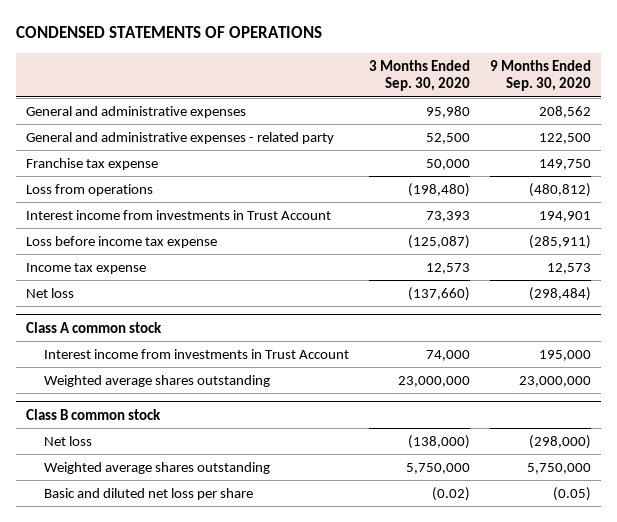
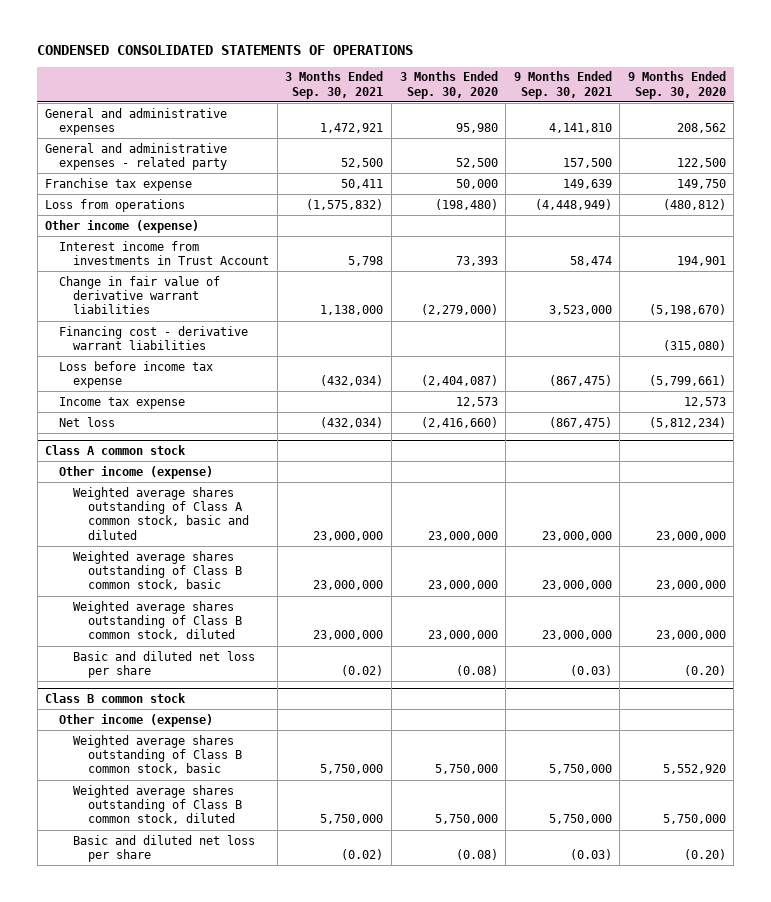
- CONDENSED STATEMENTS OF OPERATIONS
+ CONDENSED CONSOLIDATED STATEMENTS OF OPERATIONS
- | 3 Months Ended Sep. 30, 2020 | 9 Months Ended Sep. 30, 2020
+ | 3 Months Ended Sep. 30, 2021 | 3 Months Ended Sep. 30, 2020 | 9 Months Ended Sep. 30, 2021 | 9 Months Ended Sep. 30, 2020
+ Other income (expense)
- Loss before income tax expense | (125,087) | (285,911)
+ Change in fair value of derivative warrant liabilities | 1,138,000 | (2,279,000) | 3,523,000 | (5,198,670)
+ Financing cost - derivative warrant liabilities | | | | (315,080)
+ Loss before income tax expense | (432,034) | (2,404,087) | (867,475) | (5,799,661)
- Net loss | (137,660) | (298,484)
+ Net loss | (432,034) | (2,416,660) | (867,475) | (5,812,234)
@ Class A common stock
- Interest income from investments in Trust Account | 74,000 | 195,000
- Weighted average shares outstanding | 23,000,000 | 23,000,000
+ Other income (expense)
+ Weighted average shares outstanding of Class A common stock, basic and diluted | 23,000,000 | 23,000,000 | 23,000,000 | 23,000,000
+ Weighted average shares outstanding of Class B common stock, basic | 23,000,000 | 23,000,000 | 23,000,000 | 23,000,000
+ Weighted average shares outstanding of Class B common stock, diluted | 23,000,000 | 23,000,000 | 23,000,000 | 23,000,000
+ Basic and diluted net loss per share | (0.02) | (0.08) | (0.03) | (0.20)
@ Class B common stock
- Net loss | (138,000) | (298,000)
- Weighted average shares outstanding | 5,750,000 | 5,750,000
- Basic and diluted net loss per share | (0.02) | (0.05)
+ Other income (expense)
+ Weighted average shares outstanding of Class B common stock, basic | 5,750,000 | 5,750,000 | 5,750,000 | 5,552,920
+ Weighted average shares outstanding of Class B common stock, diluted | 5,750,000 | 5,750,000 | 5,750,000 | 5,750,000
+ Basic and diluted net loss per share | (0.02) | (0.08) | (0.03) | (0.20)

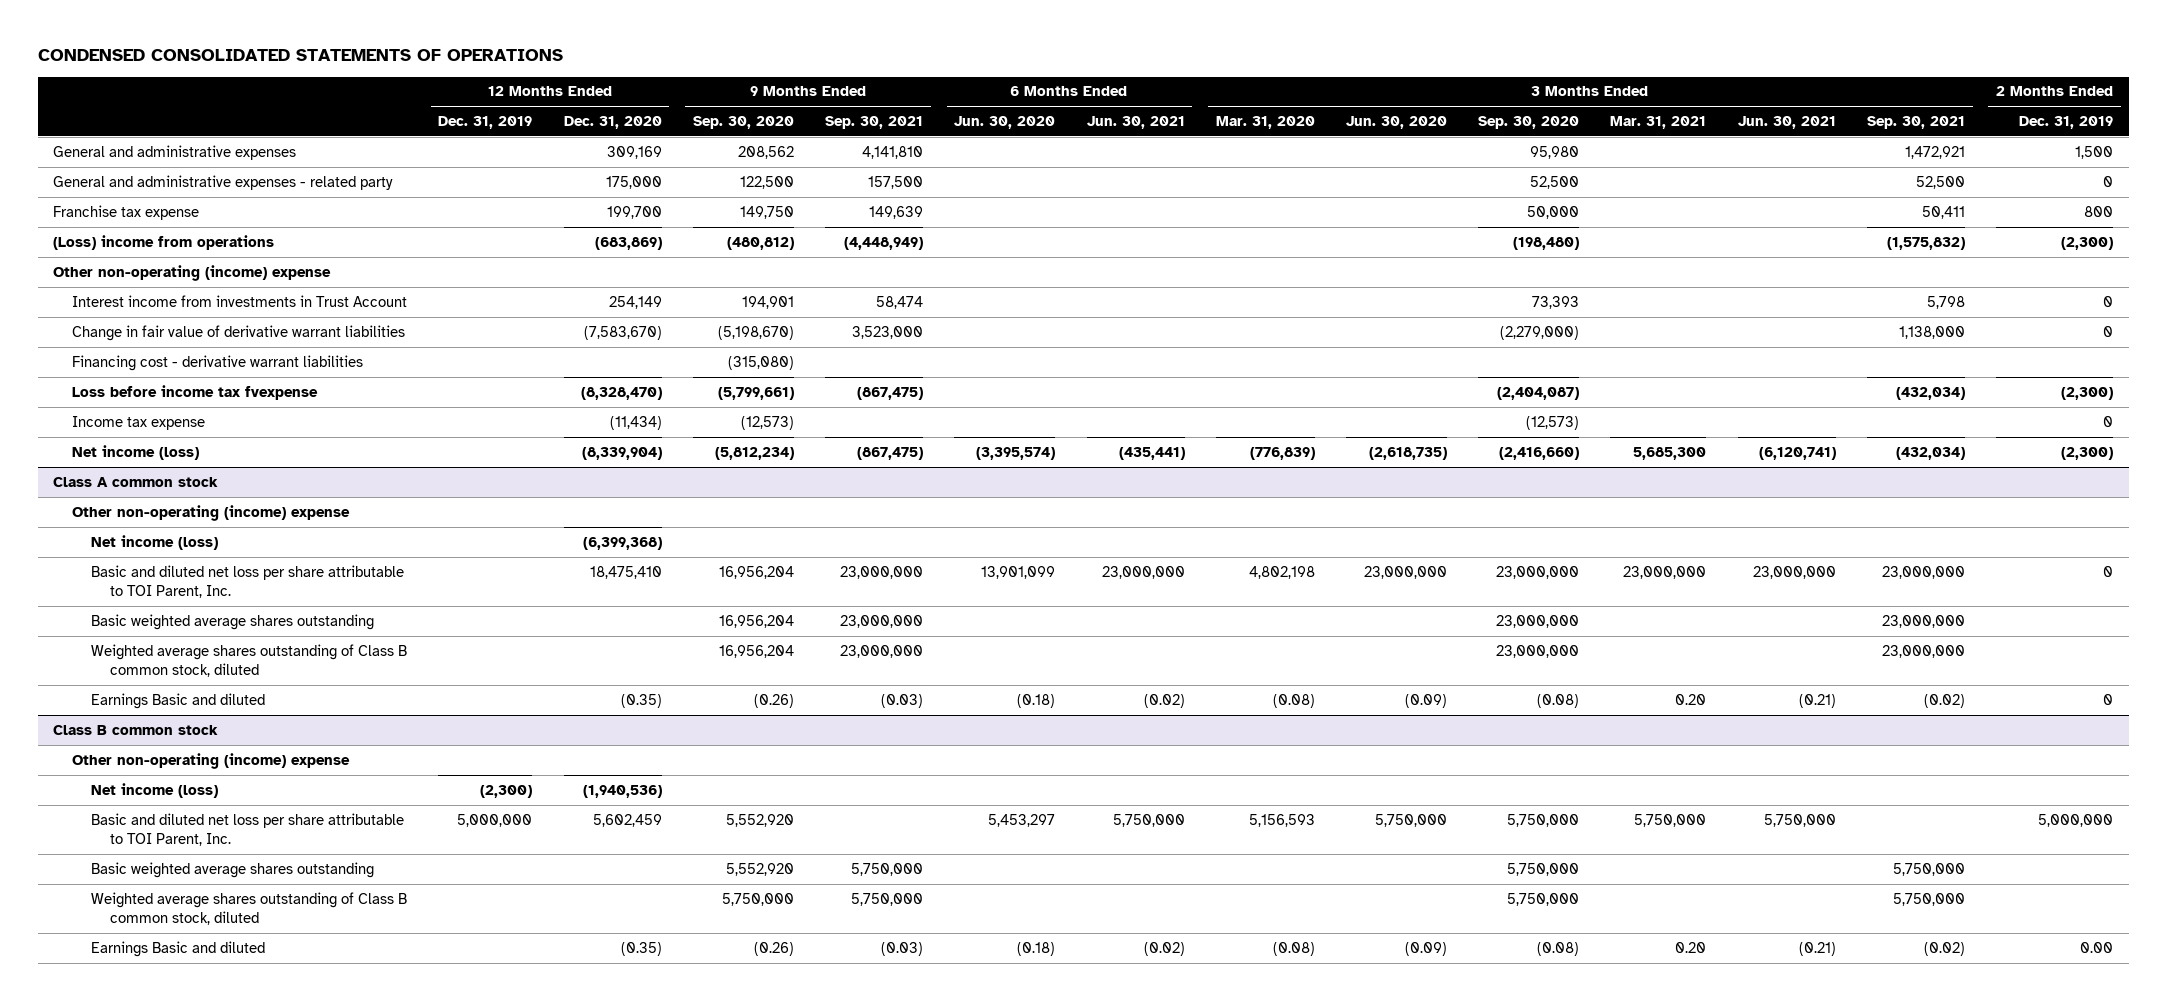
- | 3 Months Ended Sep. 30, 2021 | 3 Months Ended Sep. 30, 2020 | 9 Months Ended Sep. 30, 2021 | 9 Months Ended Sep. 30, 2020
+ | 12 Months Ended Dec. 31, 2019 | 12 Months Ended Dec. 31, 2020 | 9 Months Ended Sep. 30, 2020 | 9 Months Ended Sep. 30, 2021 | 6 Months Ended Jun. 30, 2020 | 6 Months Ended Jun. 30, 2021 | 3 Months Ended Mar. 31, 2020 | 3 Months Ended Jun. 30, 2020 | 3 Months Ended Sep. 30, 2020 | 3 Months Ended Mar. 31, 2021 | 3 Months Ended Jun. 30, 2021 | 3 Months Ended Sep. 30, 2021 | 2 Months Ended Dec. 31, 2019
- Loss from operations | (1,575,832) | (198,480) | (4,448,949) | (480,812)
- Other income (expense)
+ (Loss) income from operations | | (683,869) | (480,812) | (4,448,949) | | | | | (198,480) | | | (1,575,832) | (2,300)
+ Other non-operating (income) expense
- Loss before income tax expense | (432,034) | (2,404,087) | (867,475) | (5,799,661)
- Income tax expense | | 12,573 | | 12,573
- Net loss | (432,034) | (2,416,660) | (867,475) | (5,812,234)
+ Loss before income tax fvexpense | | (8,328,470) | (5,799,661) | (867,475) | | | | | (2,404,087) | | | (432,034) | (2,300)
+ Income tax expense | | (11,434) | (12,573) | | | | | | (12,573) | | | | 0
+ Net income (loss) | | (8,339,904) | (5,812,234) | (867,475) | (3,395,574) | (435,441) | (776,839) | (2,618,735) | (2,416,660) | 5,685,300 | (6,120,741) | (432,034) | (2,300)
@ Class A common stock
- Other income (expense)
- Weighted average shares outstanding of Class A common stock, basic and diluted | 23,000,000 | 23,000,000 | 23,000,000 | 23,000,000
- Weighted average shares outstanding of Class B common stock, basic | 23,000,000 | 23,000,000 | 23,000,000 | 23,000,000
- Weighted average shares outstanding of Class B common stock, diluted | 23,000,000 | 23,000,000 | 23,000,000 | 23,000,000
- Basic and diluted net loss per share | (0.02) | (0.08) | (0.03) | (0.20)
+ Other non-operating (income) expense
+ Net income (loss) | | (6,399,368) | | | | | | | | | | |
+ Basic and diluted net loss per share attributable to TOI Parent, Inc. | | 18,475,410 | 16,956,204 | 23,000,000 | 13,901,099 | 23,000,000 | 4,802,198 | 23,000,000 | 23,000,000 | 23,000,000 | 23,000,000 | 23,000,000 | 0
+ Basic weighted average shares outstanding | | | 16,956,204 | 23,000,000 | | | | | 23,000,000 | | | 23,000,000 |
+ Weighted average shares outstanding of Class B common stock, diluted | | | 16,956,204 | 23,000,000 | | | | | 23,000,000 | | | 23,000,000 |
+ Earnings Basic and diluted | | (0.35) | (0.26) | (0.03) | (0.18) | (0.02) | (0.08) | (0.09) | (0.08) | 0.20 | (0.21) | (0.02) | 0
@ Class B common stock
- Other income (expense)
- Weighted average shares outstanding of Class B common stock, basic | 5,750,000 | 5,750,000 | 5,750,000 | 5,552,920
+ Other non-operating (income) expense
+ Net income (loss) | (2,300) | (1,940,536) | | | | | | | | | | |
+ Basic and diluted net loss per share attributable to TOI Parent, Inc. | 5,000,000 | 5,602,459 | 5,552,920 | | 5,453,297 | 5,750,000 | 5,156,593 | 5,750,000 | 5,750,000 | 5,750,000 | 5,750,000 | | 5,000,000
+ Basic weighted average shares outstanding | | | 5,552,920 | 5,750,000 | | | | | 5,750,000 | | | 5,750,000 |
- Basic and diluted net loss per share | (0.02) | (0.08) | (0.03) | (0.20)
+ Earnings Basic and diluted | | (0.35) | (0.26) | (0.03) | (0.18) | (0.02) | (0.08) | (0.09) | (0.08) | 0.20 | (0.21) | (0.02) | 0.00

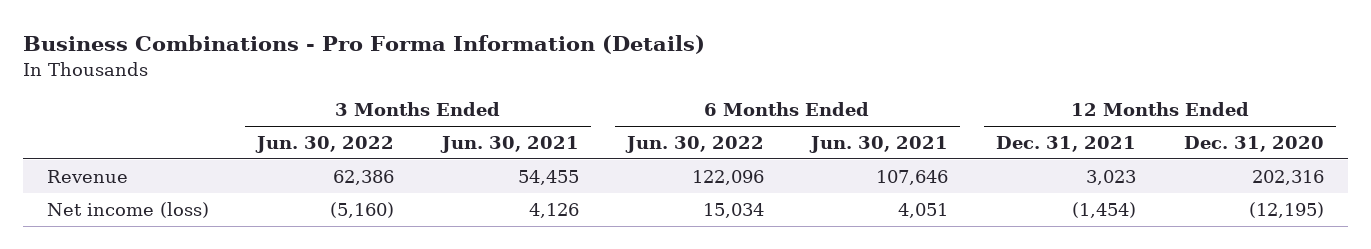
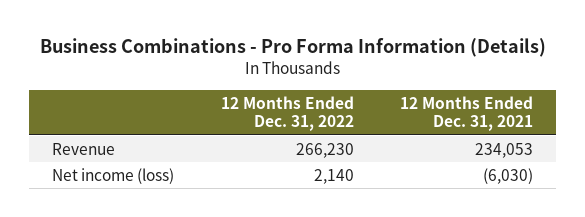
- | 3 Months Ended Jun. 30, 2022 | 3 Months Ended Jun. 30, 2021 | 6 Months Ended Jun. 30, 2022 | 6 Months Ended Jun. 30, 2021 | 12 Months Ended Dec. 31, 2021 | 12 Months Ended Dec. 31, 2020
+ | 12 Months Ended Dec. 31, 2022 | 12 Months Ended Dec. 31, 2021
- Revenue | 62,386 | 54,455 | 122,096 | 107,646 | 3,023 | 202,316
- Net income (loss) | (5,160) | 4,126 | 15,034 | 4,051 | (1,454) | (12,195)
+ Revenue | 266,230 | 234,053
+ Net income (loss) | 2,140 | (6,030)

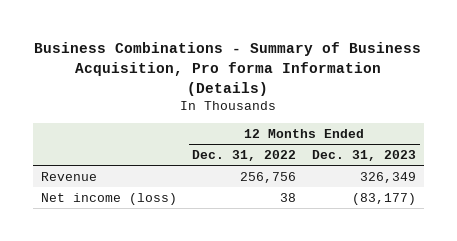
- Business Combinations - Pro Forma Information (Details)
+ Business Combinations - Summary of Business Acquisition, Pro forma Information (Details)
- | 12 Months Ended Dec. 31, 2022 | 12 Months Ended Dec. 31, 2021
+ | 12 Months Ended Dec. 31, 2022 | 12 Months Ended Dec. 31, 2023
- Revenue | 266,230 | 234,053
- Net income (loss) | 2,140 | (6,030)
+ Revenue | 256,756 | 326,349
+ Net income (loss) | 38 | (83,177)

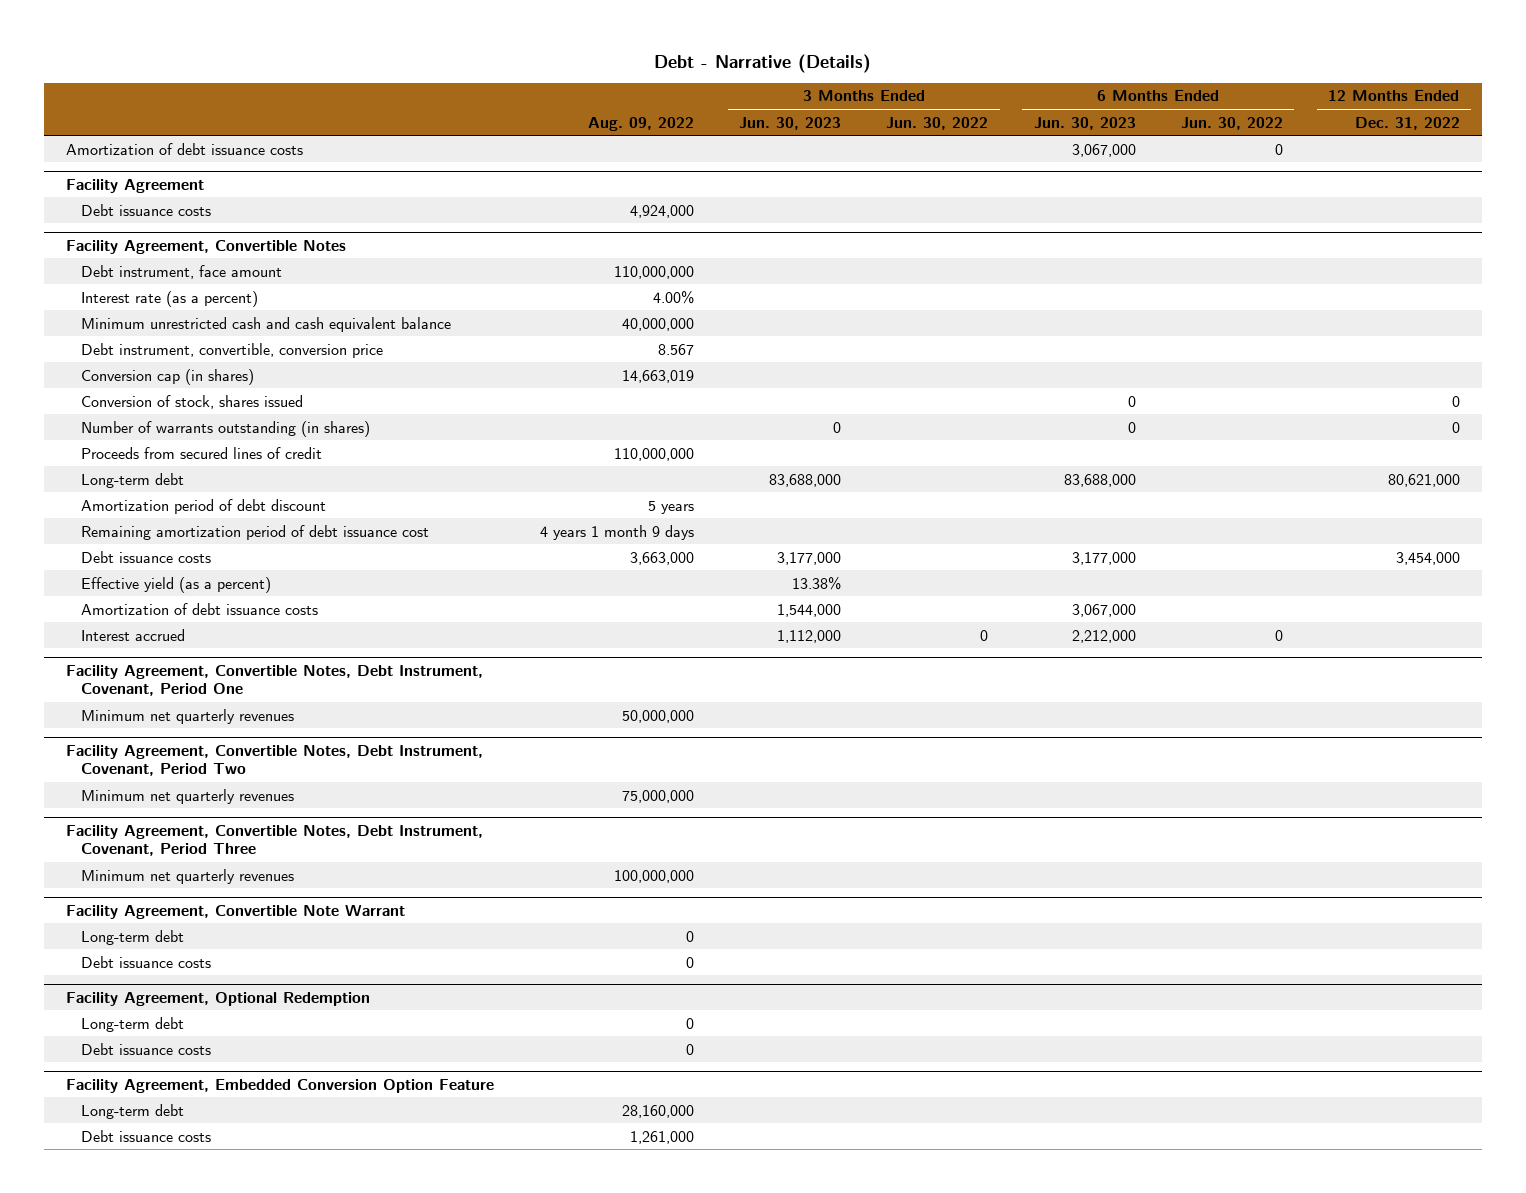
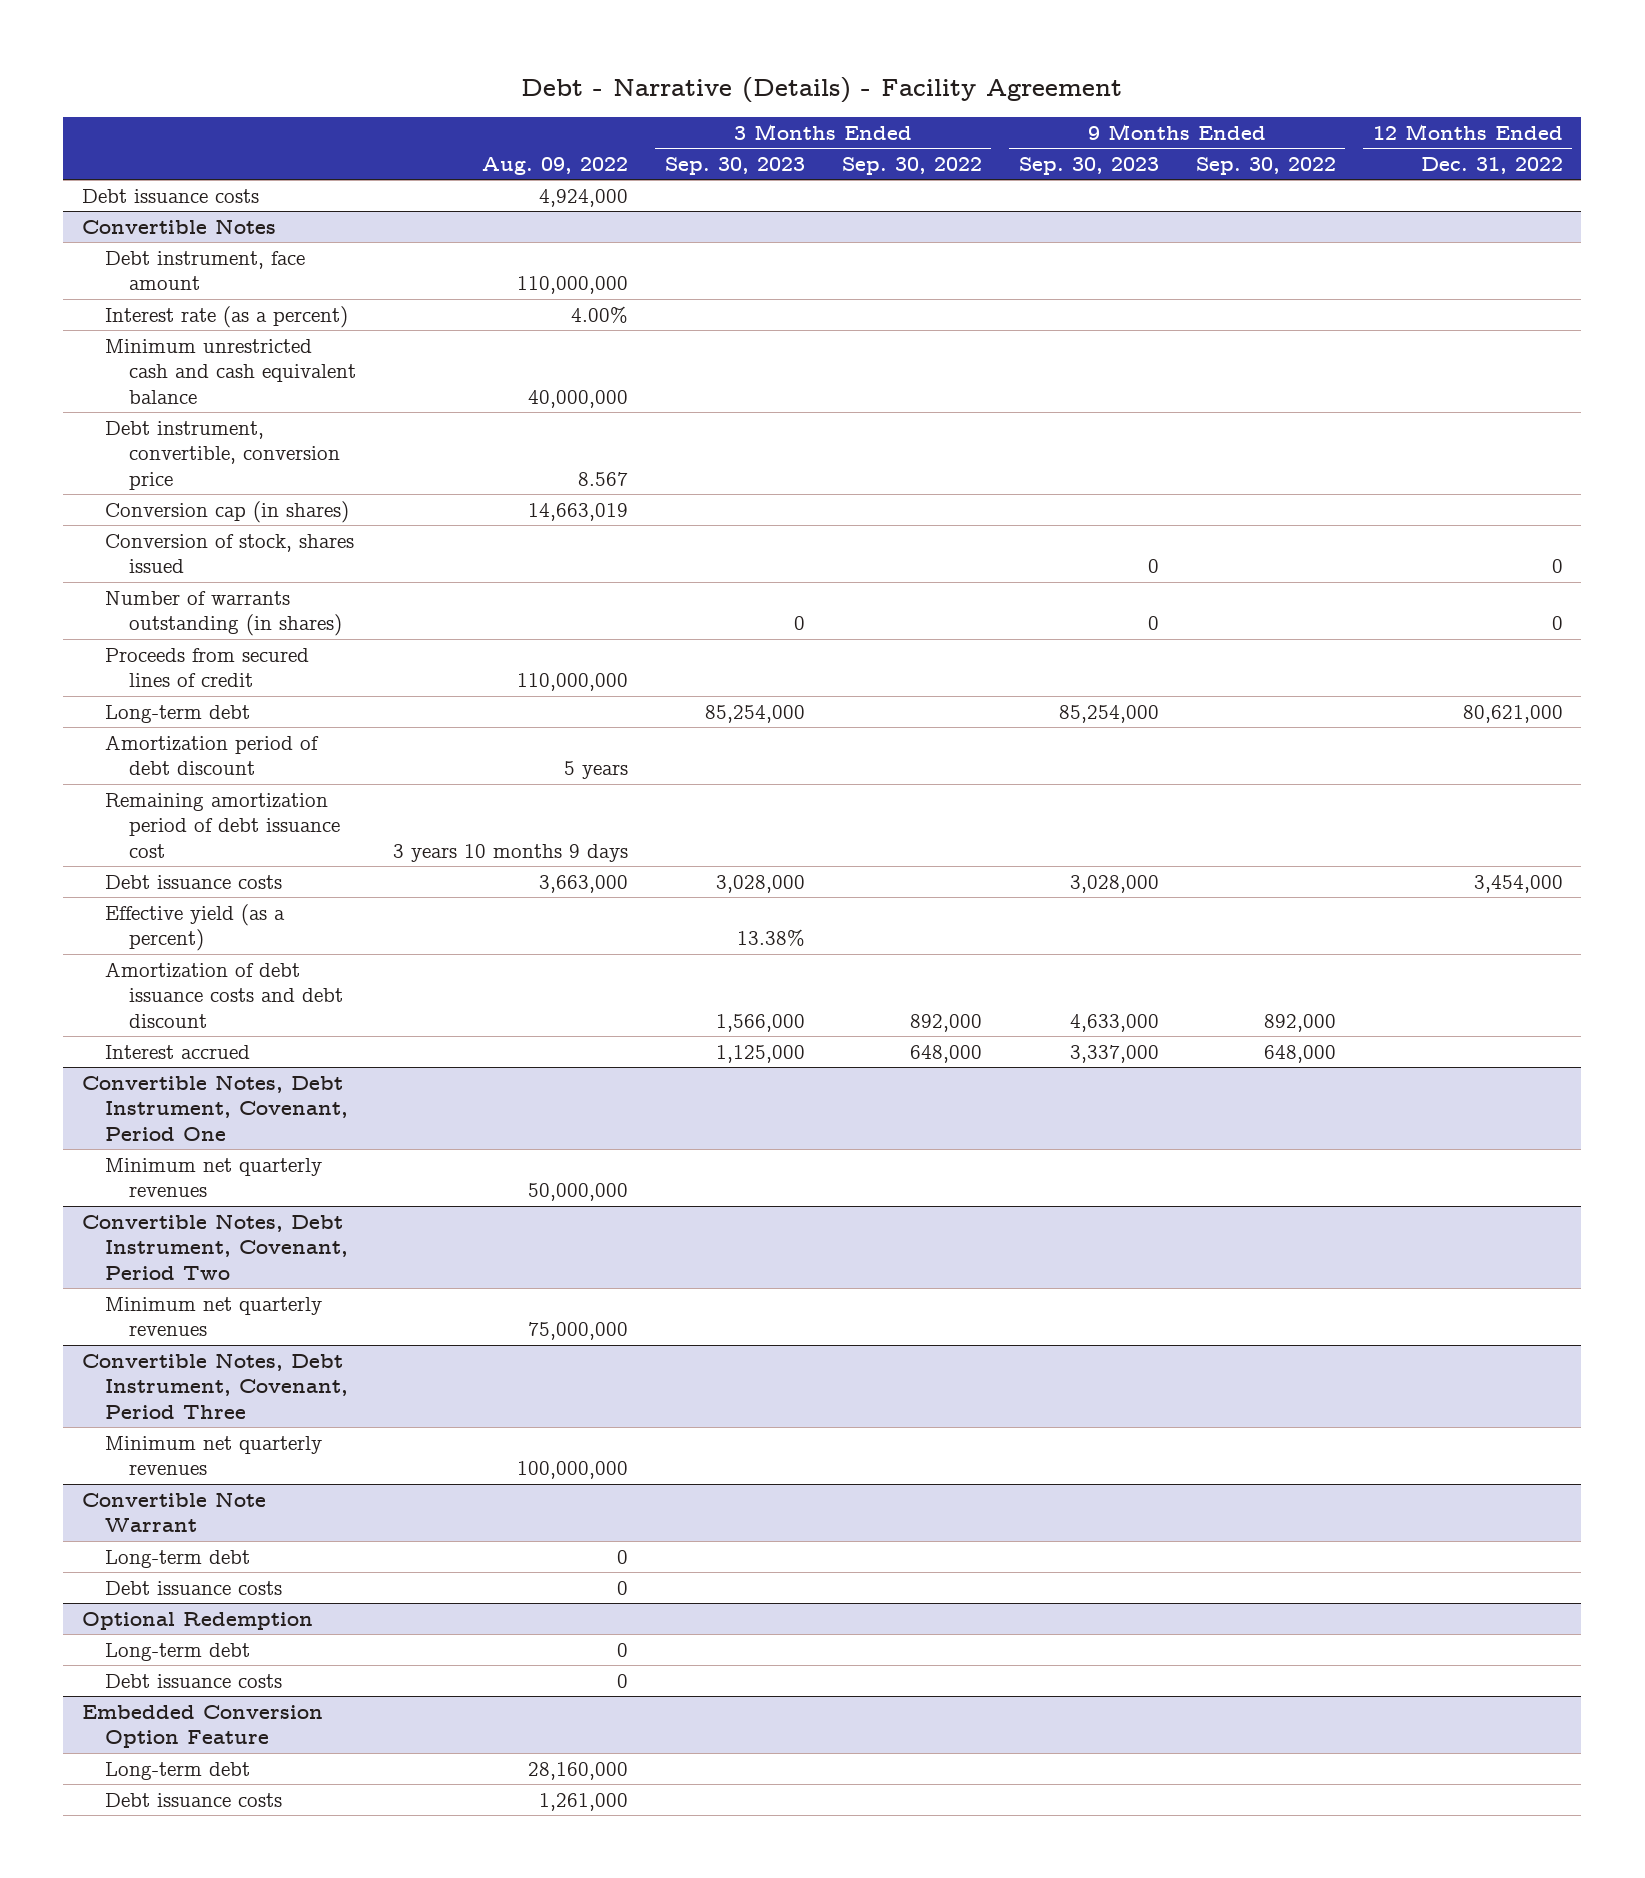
- Debt - Narrative (Details)
+ Debt - Narrative (Details) - Facility Agreement
- | Aug. 09, 2022 | 3 Months Ended Jun. 30, 2023 | 3 Months Ended Jun. 30, 2022 | 6 Months Ended Jun. 30, 2023 | 6 Months Ended Jun. 30, 2022 | 12 Months Ended Dec. 31, 2022
+ | Aug. 09, 2022 | 3 Months Ended Sep. 30, 2023 | 3 Months Ended Sep. 30, 2022 | 9 Months Ended Sep. 30, 2023 | 9 Months Ended Sep. 30, 2022 | 12 Months Ended Dec. 31, 2022
- Amortization of debt issuance costs | | | | 3,067,000 | 0 |
- Facility Agreement
- Facility Agreement, Convertible Notes
+ Convertible Notes
- Remaining amortization period of debt issuance cost | 4 years 1 month 9 days | | | | |
+ Remaining amortization period of debt issuance cost | 3 years 10 months 9 days | | | | |
- Amortization of debt issuance costs | | 1,544,000 | | 3,067,000 | |
+ Amortization of debt issuance costs and debt discount | | 1,566,000 | 892,000 | 4,633,000 | 892,000 |
- Facility Agreement, Convertible Notes, Debt Instrument, Covenant, Period One
+ Convertible Notes, Debt Instrument, Covenant, Period One
- Facility Agreement, Convertible Notes, Debt Instrument, Covenant, Period Two
+ Convertible Notes, Debt Instrument, Covenant, Period Two
- Facility Agreement, Convertible Notes, Debt Instrument, Covenant, Period Three
+ Convertible Notes, Debt Instrument, Covenant, Period Three
- Facility Agreement, Convertible Note Warrant
+ Convertible Note Warrant
- Facility Agreement, Optional Redemption
+ Optional Redemption
- Facility Agreement, Embedded Conversion Option Feature
+ Embedded Conversion Option Feature

